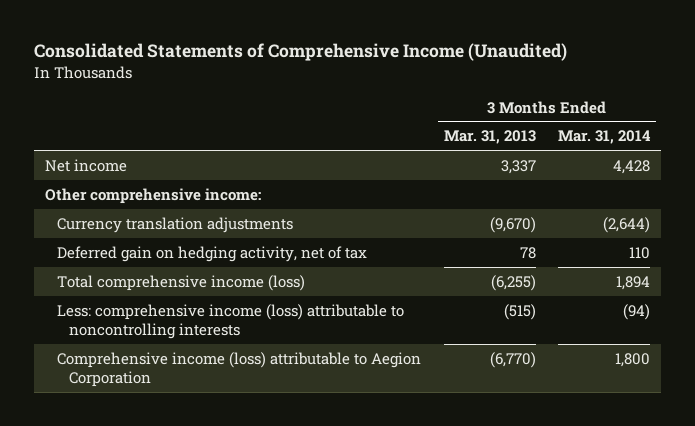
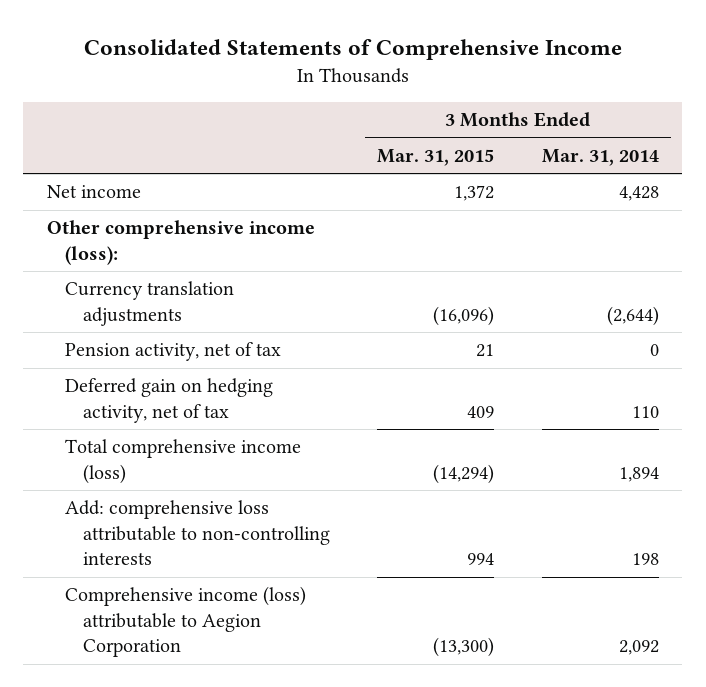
- Consolidated Statements of Comprehensive Income (Unaudited)
+ Consolidated Statements of Comprehensive Income
- | 3 Months Ended Mar. 31, 2013 | 3 Months Ended Mar. 31, 2014
+ | 3 Months Ended Mar. 31, 2015 | 3 Months Ended Mar. 31, 2014
- Other comprehensive income:
+ Other comprehensive income (loss):
+ Pension activity, net of tax | 21 | 0
- Less: comprehensive income (loss) attributable to noncontrolling interests | (515) | (94)
- Comprehensive income (loss) attributable to Aegion Corporation | (6,770) | 1,800
+ Add: comprehensive loss attributable to non-controlling interests | 994 | 198
+ Comprehensive income (loss) attributable to Aegion Corporation | (13,300) | 2,092

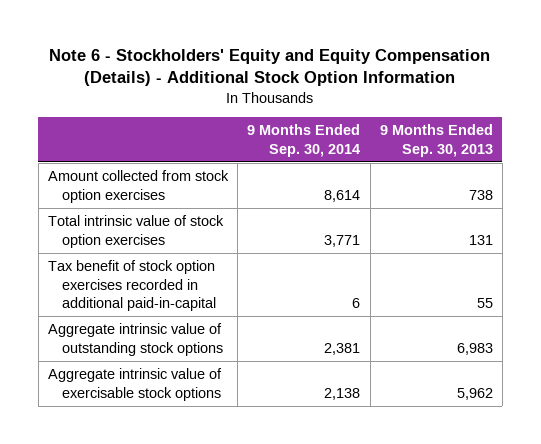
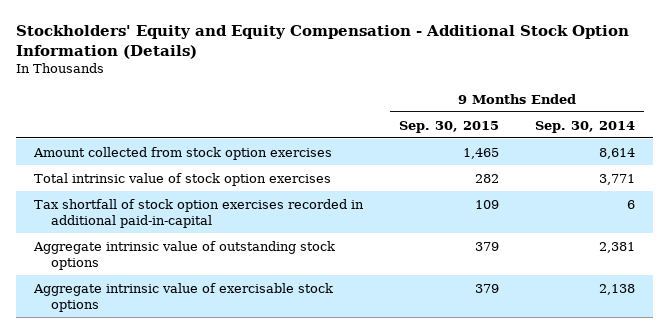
- Note 6 - Stockholders' Equity and Equity Compensation (Details) - Additional Stock Option Information
+ Stockholders' Equity and Equity Compensation - Additional Stock Option Information (Details)
- | 9 Months Ended Sep. 30, 2014 | 9 Months Ended Sep. 30, 2013
+ | 9 Months Ended Sep. 30, 2015 | 9 Months Ended Sep. 30, 2014
- Tax benefit of stock option exercises recorded in additional paid-in-capital | 6 | 55
+ Tax shortfall of stock option exercises recorded in additional paid-in-capital | 109 | 6

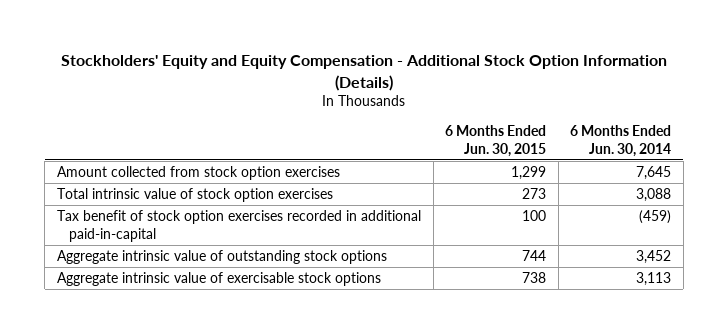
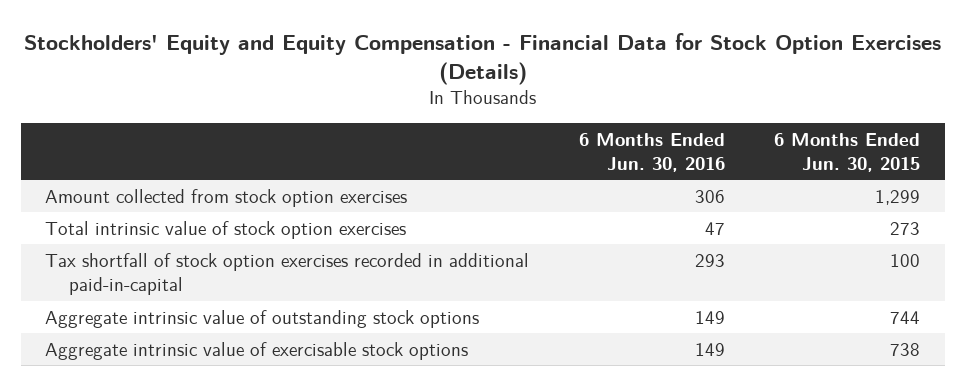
- Stockholders' Equity and Equity Compensation - Additional Stock Option Information (Details)
+ Stockholders' Equity and Equity Compensation - Financial Data for Stock Option Exercises (Details)
- | 6 Months Ended Jun. 30, 2015 | 6 Months Ended Jun. 30, 2014
+ | 6 Months Ended Jun. 30, 2016 | 6 Months Ended Jun. 30, 2015
- Tax benefit of stock option exercises recorded in additional paid-in-capital | 100 | (459)
+ Tax shortfall of stock option exercises recorded in additional paid-in-capital | 293 | 100

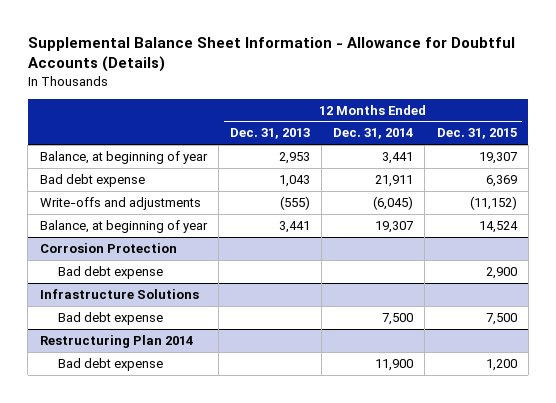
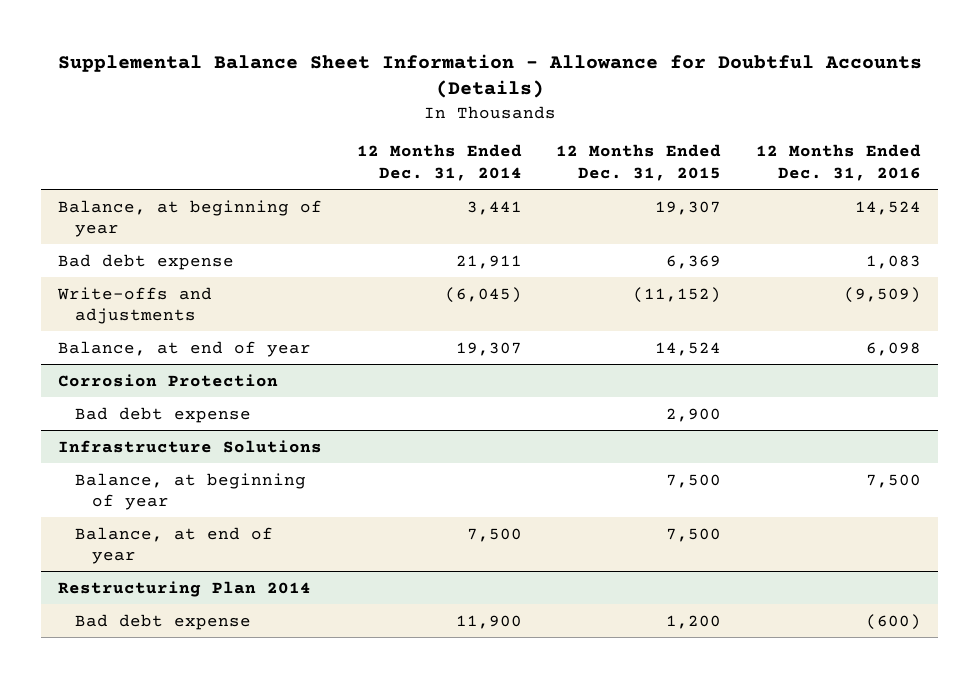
- | 12 Months Ended Dec. 31, 2013 | 12 Months Ended Dec. 31, 2014 | 12 Months Ended Dec. 31, 2015
+ | 12 Months Ended Dec. 31, 2014 | 12 Months Ended Dec. 31, 2015 | 12 Months Ended Dec. 31, 2016
- Balance, at beginning of year | 3,441 | 19,307 | 14,524
+ Balance, at end of year | 19,307 | 14,524 | 6,098
@ Infrastructure Solutions
- Bad debt expense | | 7,500 | 7,500
+ Balance, at beginning of year | | 7,500 | 7,500
+ Balance, at end of year | 7,500 | 7,500 |

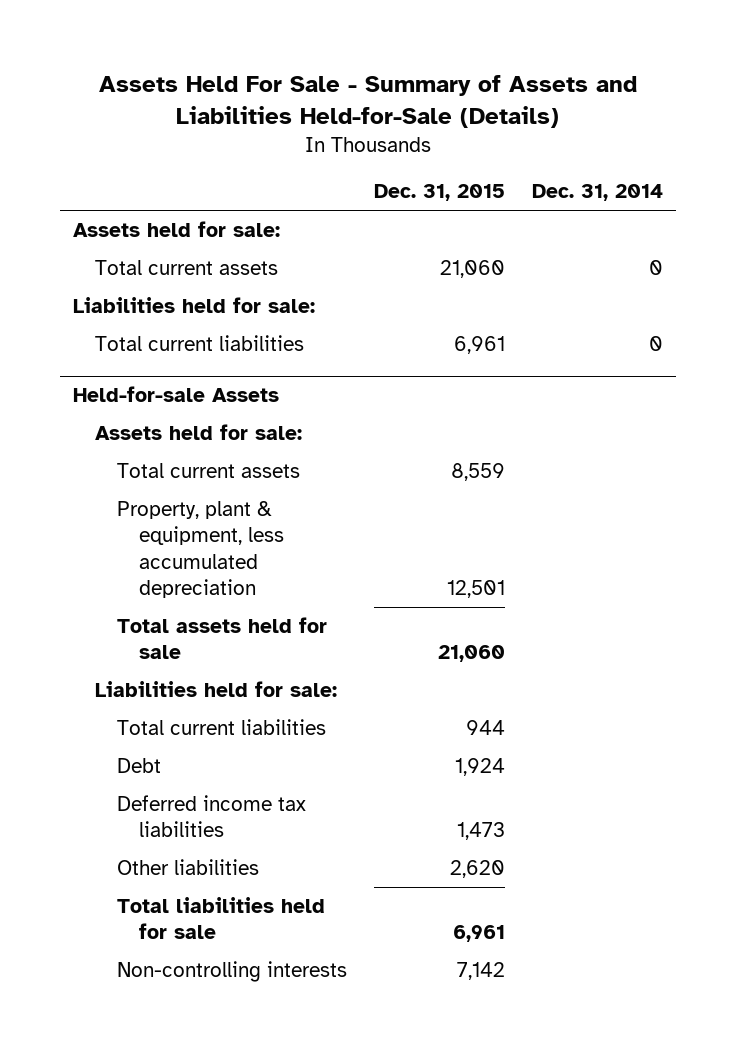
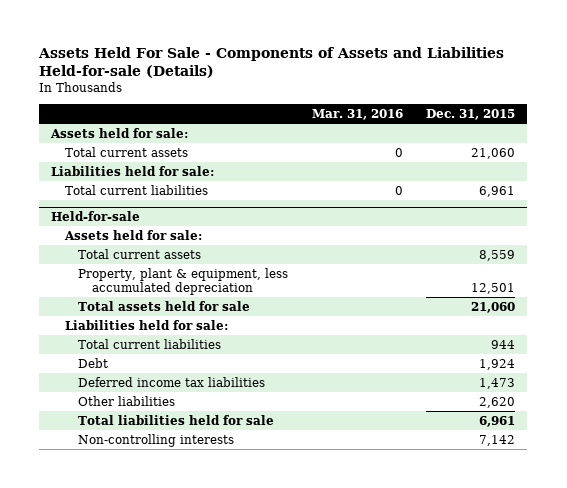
- Assets Held For Sale - Summary of Assets and Liabilities Held-for-Sale (Details)
+ Assets Held For Sale - Components of Assets and Liabilities Held-for-sale (Details)
- | Dec. 31, 2015 | Dec. 31, 2014
+ | Mar. 31, 2016 | Dec. 31, 2015
- Held-for-sale Assets
+ Held-for-sale

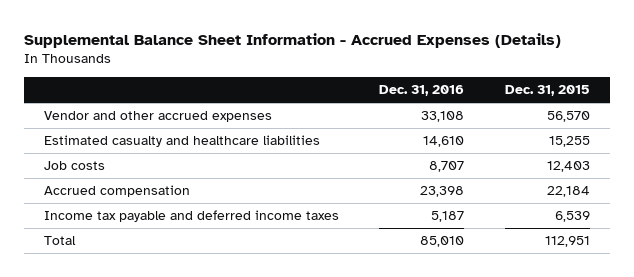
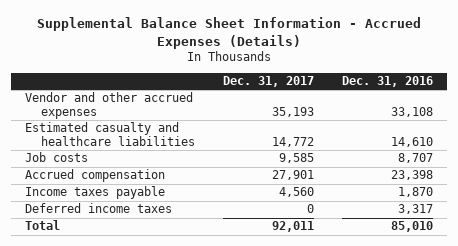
- | Dec. 31, 2016 | Dec. 31, 2015
+ | Dec. 31, 2017 | Dec. 31, 2016
- Income tax payable and deferred income taxes | 5,187 | 6,539
+ Income taxes payable | 4,560 | 1,870
+ Deferred income taxes | 0 | 3,317

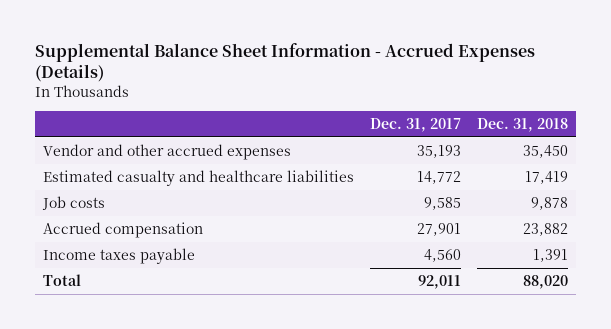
- | Dec. 31, 2017 | Dec. 31, 2016
+ | Dec. 31, 2017 | Dec. 31, 2018
- Deferred income taxes | 0 | 3,317

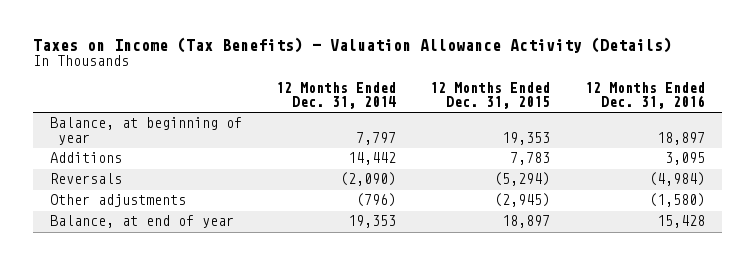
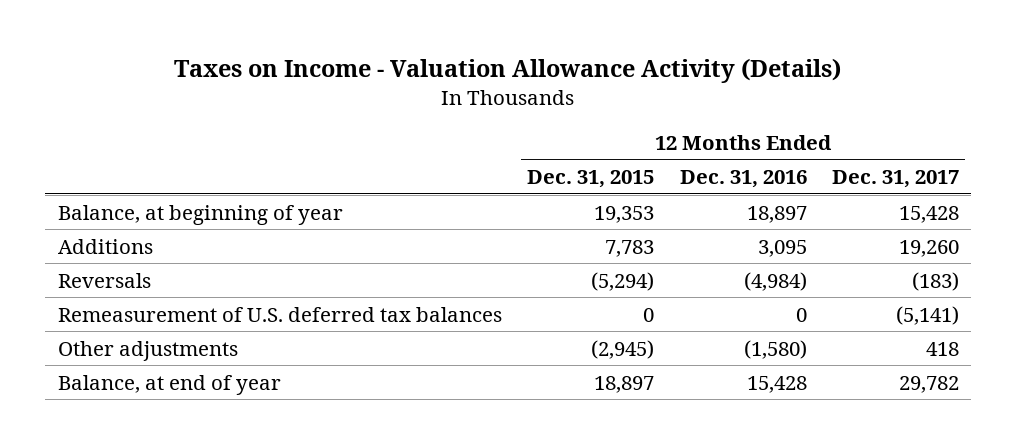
- Taxes on Income (Tax Benefits) - Valuation Allowance Activity (Details)
+ Taxes on Income - Valuation Allowance Activity (Details)
- | 12 Months Ended Dec. 31, 2014 | 12 Months Ended Dec. 31, 2015 | 12 Months Ended Dec. 31, 2016
+ | 12 Months Ended Dec. 31, 2015 | 12 Months Ended Dec. 31, 2016 | 12 Months Ended Dec. 31, 2017
+ Remeasurement of U.S. deferred tax balances | 0 | 0 | (5,141)

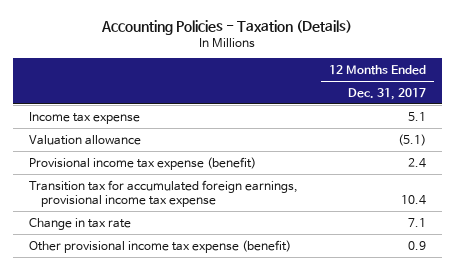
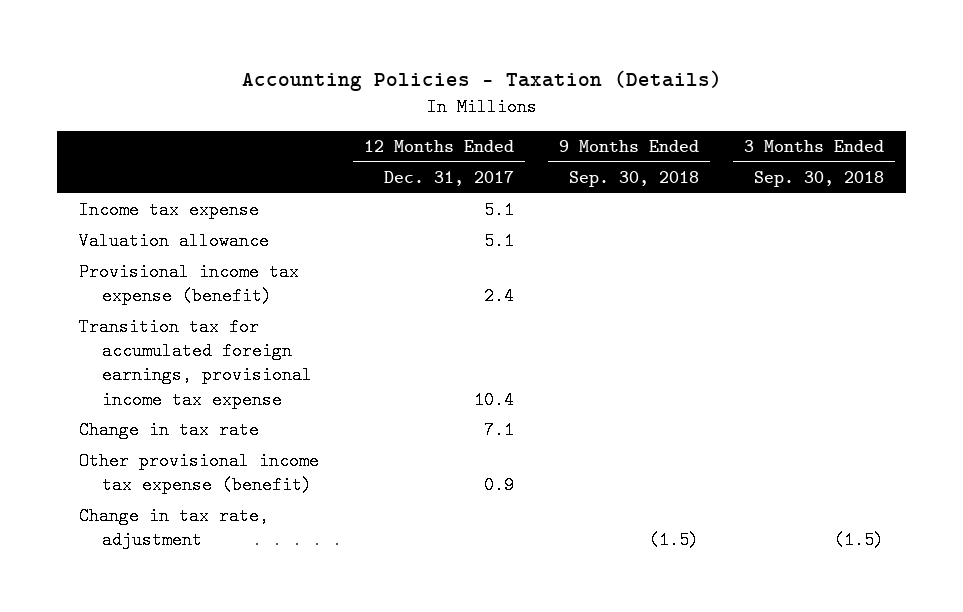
- | 12 Months Ended Dec. 31, 2017
+ | 12 Months Ended Dec. 31, 2017 | 9 Months Ended Sep. 30, 2018 | 3 Months Ended Sep. 30, 2018
- Valuation allowance | (5.1)
+ Valuation allowance | 5.1 | |
+ Change in tax rate, adjustment | | (1.5) | (1.5)

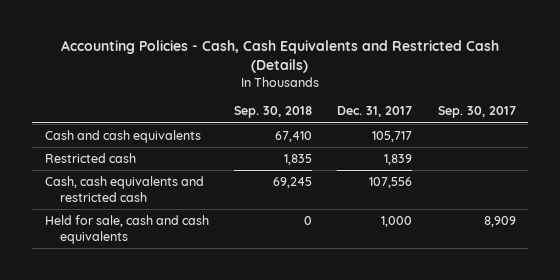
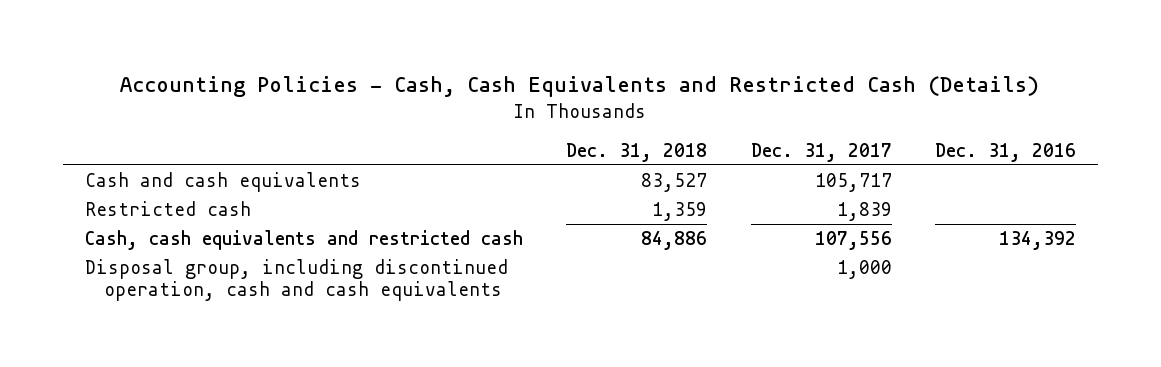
- | Sep. 30, 2018 | Dec. 31, 2017 | Sep. 30, 2017
+ | Dec. 31, 2018 | Dec. 31, 2017 | Dec. 31, 2016
- Held for sale, cash and cash equivalents | 0 | 1,000 | 8,909
+ Disposal group, including discontinued operation, cash and cash equivalents | | 1,000 |

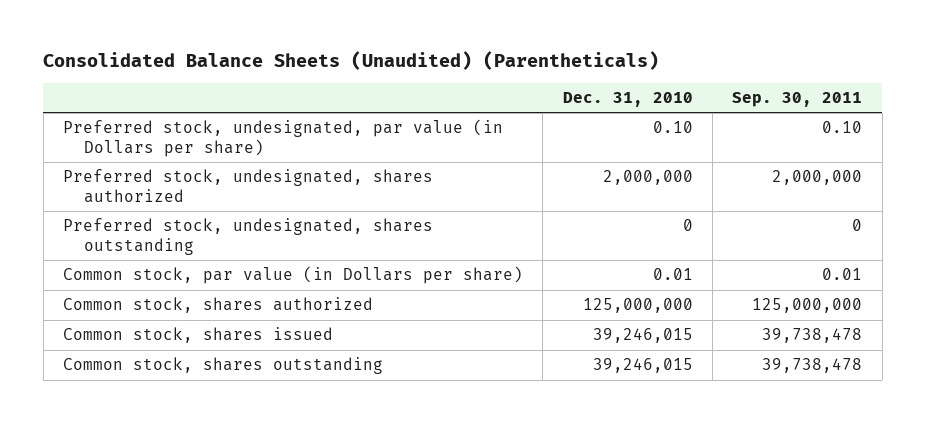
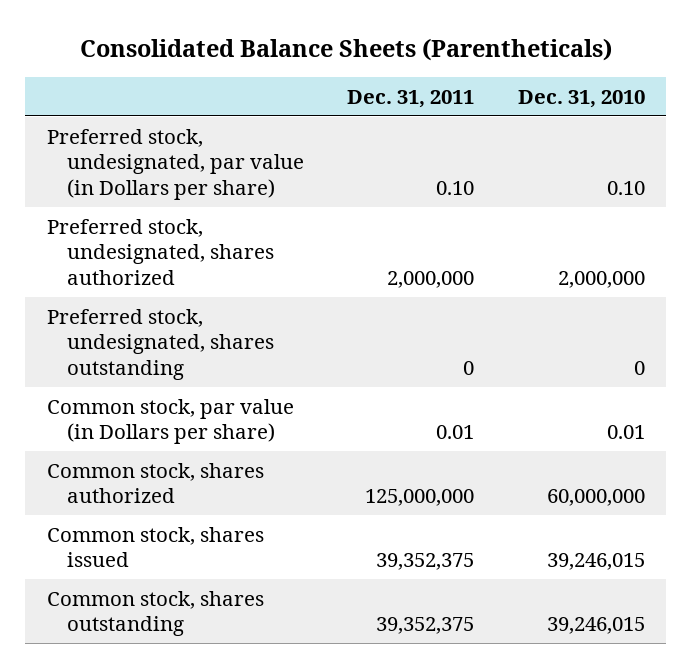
- Consolidated Balance Sheets (Unaudited) (Parentheticals)
+ Consolidated Balance Sheets (Parentheticals)
- | Dec. 31, 2010 | Sep. 30, 2011
+ | Dec. 31, 2011 | Dec. 31, 2010
- Common stock, shares authorized | 125,000,000 | 125,000,000
+ Common stock, shares authorized | 125,000,000 | 60,000,000

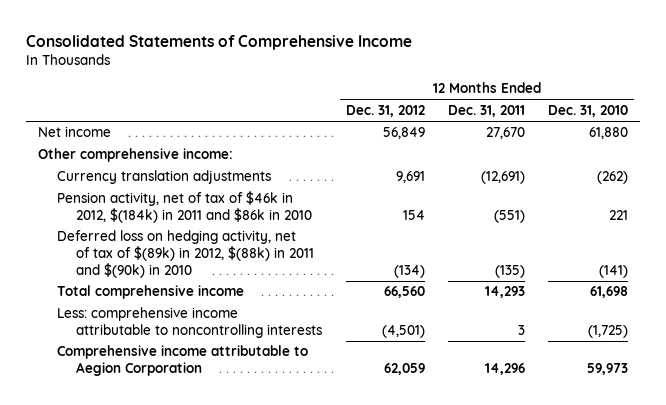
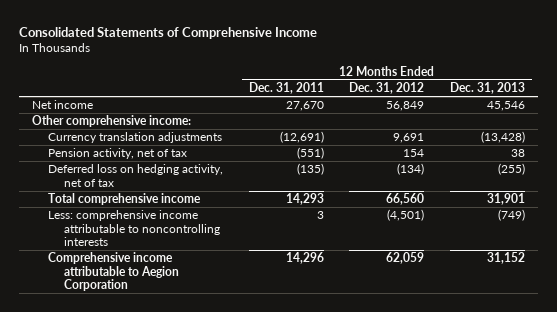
- | 12 Months Ended Dec. 31, 2012 | 12 Months Ended Dec. 31, 2011 | 12 Months Ended Dec. 31, 2010
+ | 12 Months Ended Dec. 31, 2011 | 12 Months Ended Dec. 31, 2012 | 12 Months Ended Dec. 31, 2013
- Pension activity, net of tax of $46k in 2012, $(184k) in 2011 and $86k in 2010 | 154 | (551) | 221
- Deferred loss on hedging activity, net of tax of $(89k) in 2012, $(88k) in 2011 and $(90k) in 2010 | (134) | (135) | (141)
+ Pension activity, net of tax | (551) | 154 | 38
+ Deferred loss on hedging activity, net of tax | (135) | (134) | (255)

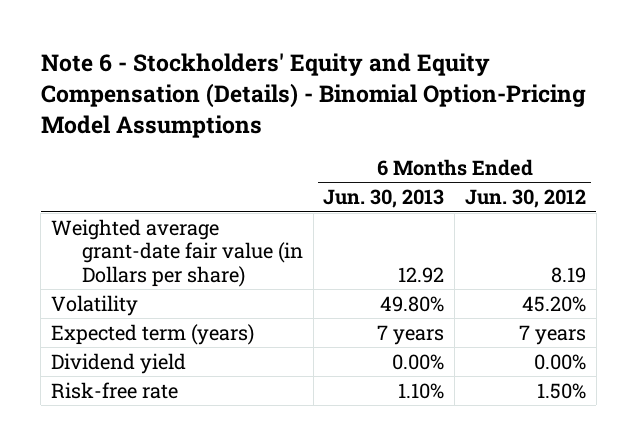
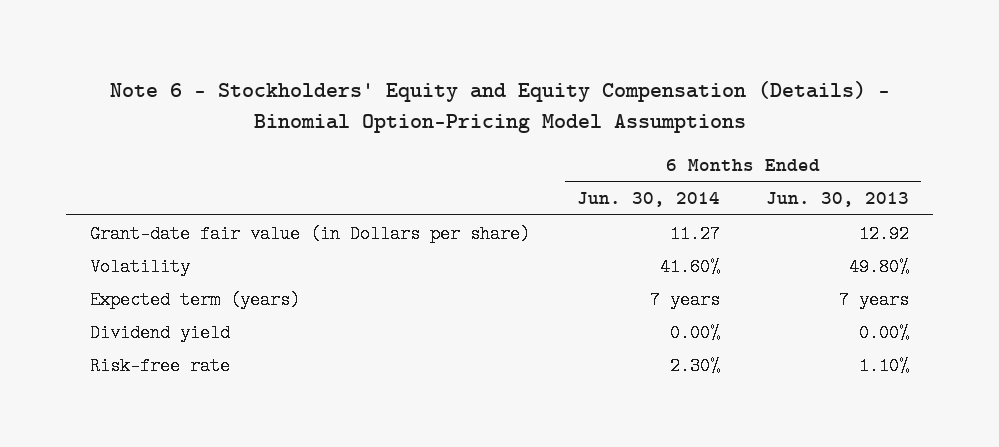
- | 6 Months Ended Jun. 30, 2013 | 6 Months Ended Jun. 30, 2012
+ | 6 Months Ended Jun. 30, 2014 | 6 Months Ended Jun. 30, 2013
- Weighted average grant-date fair value (in Dollars per share) | 12.92 | 8.19
+ Grant-date fair value (in Dollars per share) | 11.27 | 12.92

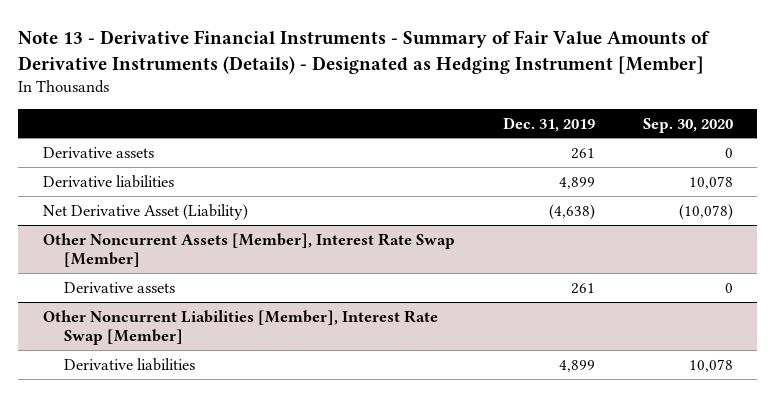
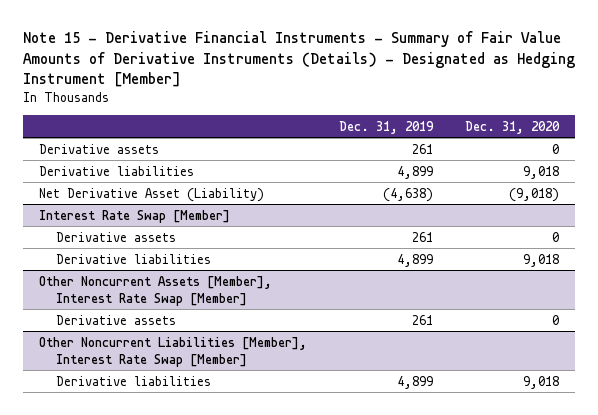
- Note 13 - Derivative Financial Instruments - Summary of Fair Value Amounts of Derivative Instruments (Details) - Designated as Hedging Instrument [Member]
+ Note 15 - Derivative Financial Instruments - Summary of Fair Value Amounts of Derivative Instruments (Details) - Designated as Hedging Instrument [Member]
- | Dec. 31, 2019 | Sep. 30, 2020
+ | Dec. 31, 2019 | Dec. 31, 2020
+ Interest Rate Swap [Member]
+ Derivative assets | 261 | 0
+ Derivative liabilities | 4,899 | 9,018

